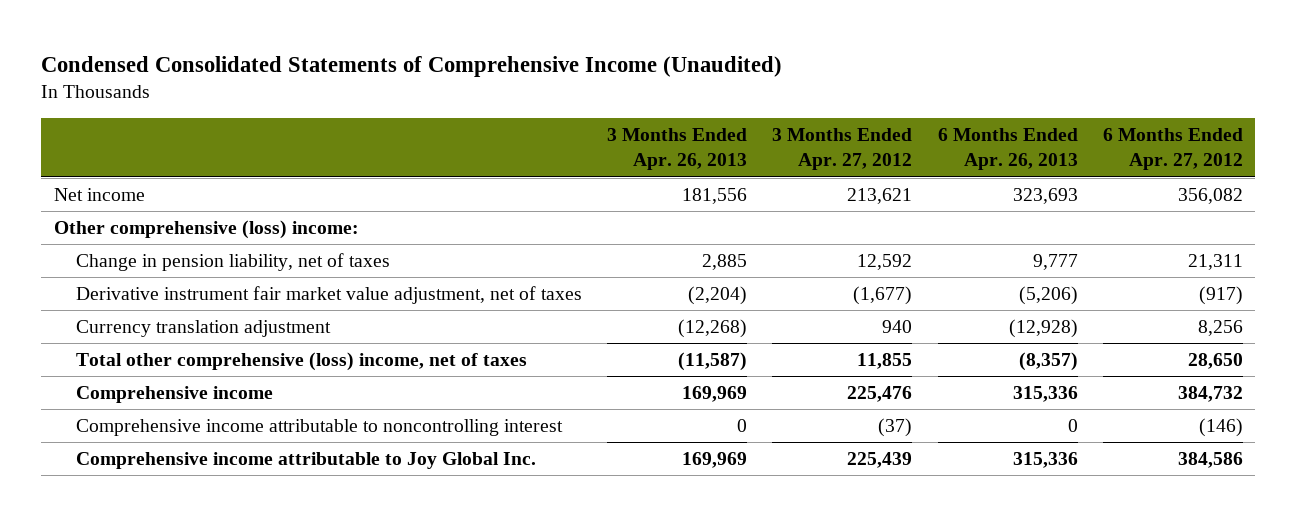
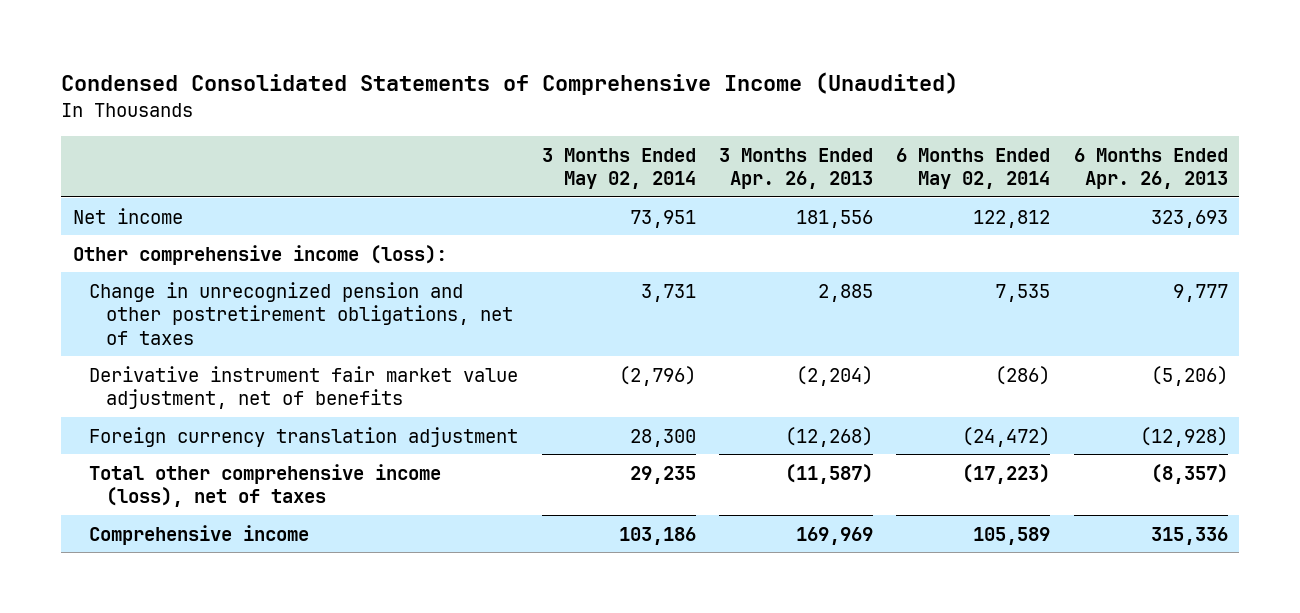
- | 3 Months Ended Apr. 26, 2013 | 3 Months Ended Apr. 27, 2012 | 6 Months Ended Apr. 26, 2013 | 6 Months Ended Apr. 27, 2012
+ | 3 Months Ended May 02, 2014 | 3 Months Ended Apr. 26, 2013 | 6 Months Ended May 02, 2014 | 6 Months Ended Apr. 26, 2013
- Other comprehensive (loss) income:
- Change in pension liability, net of taxes | 2,885 | 12,592 | 9,777 | 21,311
- Derivative instrument fair market value adjustment, net of taxes | (2,204) | (1,677) | (5,206) | (917)
- Currency translation adjustment | (12,268) | 940 | (12,928) | 8,256
- Total other comprehensive (loss) income, net of taxes | (11,587) | 11,855 | (8,357) | 28,650
+ Other comprehensive income (loss):
+ Change in unrecognized pension and other postretirement obligations, net of taxes | 3,731 | 2,885 | 7,535 | 9,777
+ Derivative instrument fair market value adjustment, net of benefits | (2,796) | (2,204) | (286) | (5,206)
+ Foreign currency translation adjustment | 28,300 | (12,268) | (24,472) | (12,928)
+ Total other comprehensive income (loss), net of taxes | 29,235 | (11,587) | (17,223) | (8,357)
- Comprehensive income attributable to noncontrolling interest | 0 | (37) | 0 | (146)
- Comprehensive income attributable to Joy Global Inc. | 169,969 | 225,439 | 315,336 | 384,586

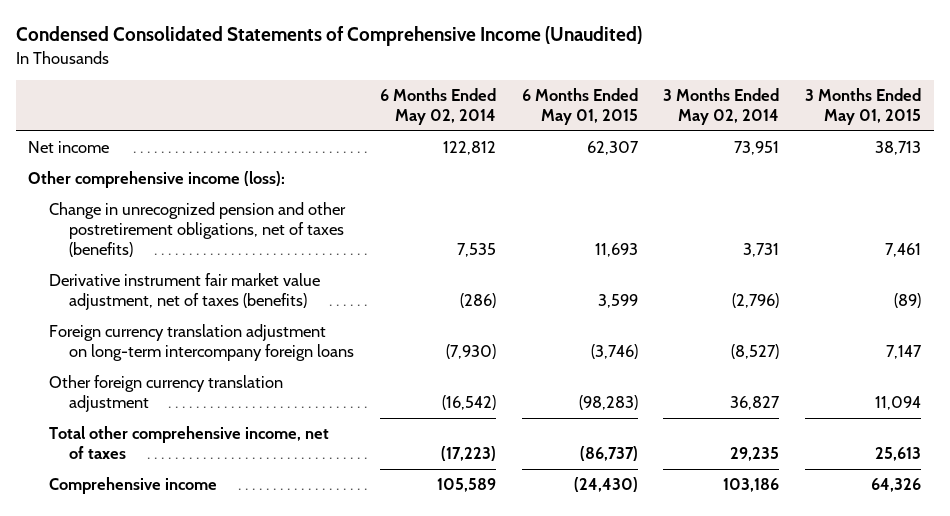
- | 3 Months Ended May 02, 2014 | 3 Months Ended Apr. 26, 2013 | 6 Months Ended May 02, 2014 | 6 Months Ended Apr. 26, 2013
+ | 6 Months Ended May 02, 2014 | 6 Months Ended May 01, 2015 | 3 Months Ended May 02, 2014 | 3 Months Ended May 01, 2015
- Change in unrecognized pension and other postretirement obligations, net of taxes | 3,731 | 2,885 | 7,535 | 9,777
- Derivative instrument fair market value adjustment, net of benefits | (2,796) | (2,204) | (286) | (5,206)
- Foreign currency translation adjustment | 28,300 | (12,268) | (24,472) | (12,928)
- Total other comprehensive income (loss), net of taxes | 29,235 | (11,587) | (17,223) | (8,357)
+ Change in unrecognized pension and other postretirement obligations, net of taxes (benefits) | 7,535 | 11,693 | 3,731 | 7,461
+ Derivative instrument fair market value adjustment, net of taxes (benefits) | (286) | 3,599 | (2,796) | (89)
+ Foreign currency translation adjustment on long-term intercompany foreign loans | (7,930) | (3,746) | (8,527) | 7,147
+ Other foreign currency translation adjustment | (16,542) | (98,283) | 36,827 | 11,094
+ Total other comprehensive income, net of taxes | (17,223) | (86,737) | 29,235 | 25,613

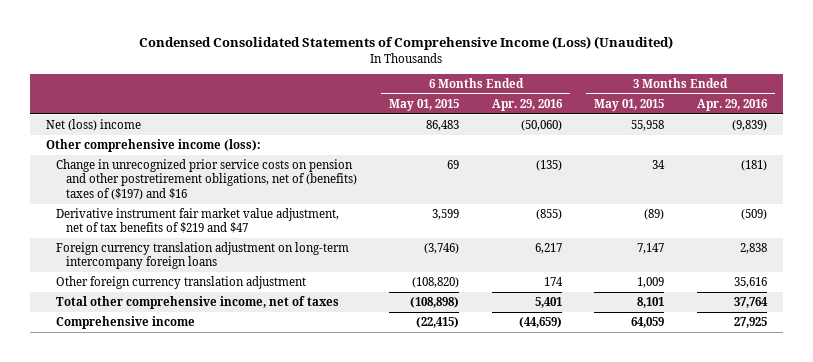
- Condensed Consolidated Statements of Comprehensive Income (Unaudited)
+ Condensed Consolidated Statements of Comprehensive Income (Loss) (Unaudited)
- | 6 Months Ended May 02, 2014 | 6 Months Ended May 01, 2015 | 3 Months Ended May 02, 2014 | 3 Months Ended May 01, 2015
+ | 6 Months Ended May 01, 2015 | 6 Months Ended Apr. 29, 2016 | 3 Months Ended May 01, 2015 | 3 Months Ended Apr. 29, 2016
- Net income | 122,812 | 62,307 | 73,951 | 38,713
+ Net (loss) income | 86,483 | (50,060) | 55,958 | (9,839)
- Change in unrecognized pension and other postretirement obligations, net of taxes (benefits) | 7,535 | 11,693 | 3,731 | 7,461
- Derivative instrument fair market value adjustment, net of taxes (benefits) | (286) | 3,599 | (2,796) | (89)
+ Change in unrecognized prior service costs on pension and other postretirement obligations, net of (benefits) taxes of ($197) and $16 | 69 | (135) | 34 | (181)
+ Derivative instrument fair market value adjustment, net of tax benefits of $219 and $47 | 3,599 | (855) | (89) | (509)
- Other foreign currency translation adjustment | (16,542) | (98,283) | 36,827 | 11,094
- Total other comprehensive income, net of taxes | (17,223) | (86,737) | 29,235 | 25,613
- Comprehensive income | 105,589 | (24,430) | 103,186 | 64,326
+ Other foreign currency translation adjustment | (108,820) | 174 | 1,009 | 35,616
+ Total other comprehensive income, net of taxes | (108,898) | 5,401 | 8,101 | 37,764
+ Comprehensive income | (22,415) | (44,659) | 64,059 | 27,925

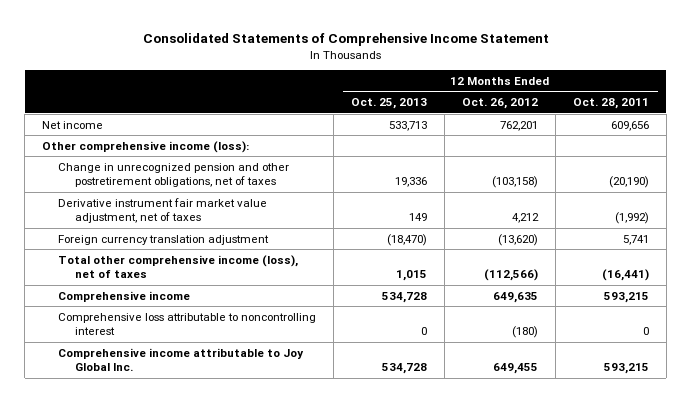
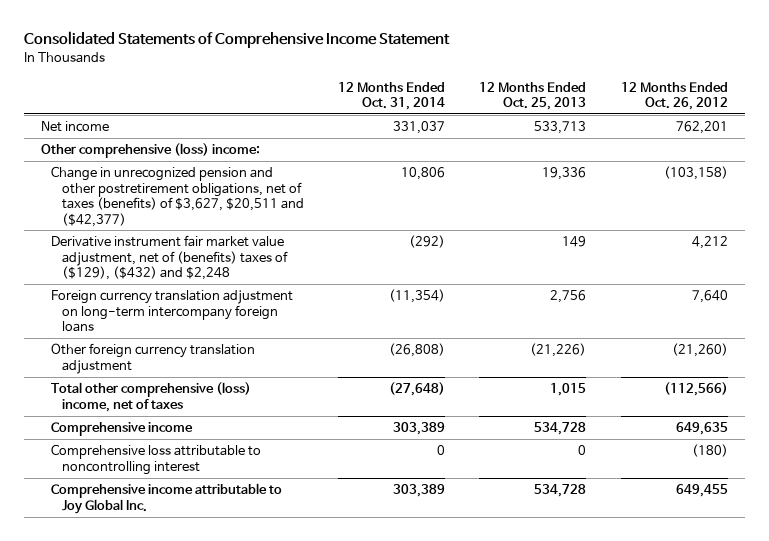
- | 12 Months Ended Oct. 25, 2013 | 12 Months Ended Oct. 26, 2012 | 12 Months Ended Oct. 28, 2011
+ | 12 Months Ended Oct. 31, 2014 | 12 Months Ended Oct. 25, 2013 | 12 Months Ended Oct. 26, 2012
- Other comprehensive income (loss):
- Change in unrecognized pension and other postretirement obligations, net of taxes | 19,336 | (103,158) | (20,190)
- Derivative instrument fair market value adjustment, net of taxes | 149 | 4,212 | (1,992)
- Foreign currency translation adjustment | (18,470) | (13,620) | 5,741
- Total other comprehensive income (loss), net of taxes | 1,015 | (112,566) | (16,441)
+ Other comprehensive (loss) income:
+ Change in unrecognized pension and other postretirement obligations, net of taxes (benefits) of $3,627, $20,511 and ($42,377) | 10,806 | 19,336 | (103,158)
+ Derivative instrument fair market value adjustment, net of (benefits) taxes of ($129), ($432) and $2,248 | (292) | 149 | 4,212
+ Foreign currency translation adjustment on long-term intercompany foreign loans | (11,354) | 2,756 | 7,640
+ Other foreign currency translation adjustment | (26,808) | (21,226) | (21,260)
+ Total other comprehensive (loss) income, net of taxes | (27,648) | 1,015 | (112,566)

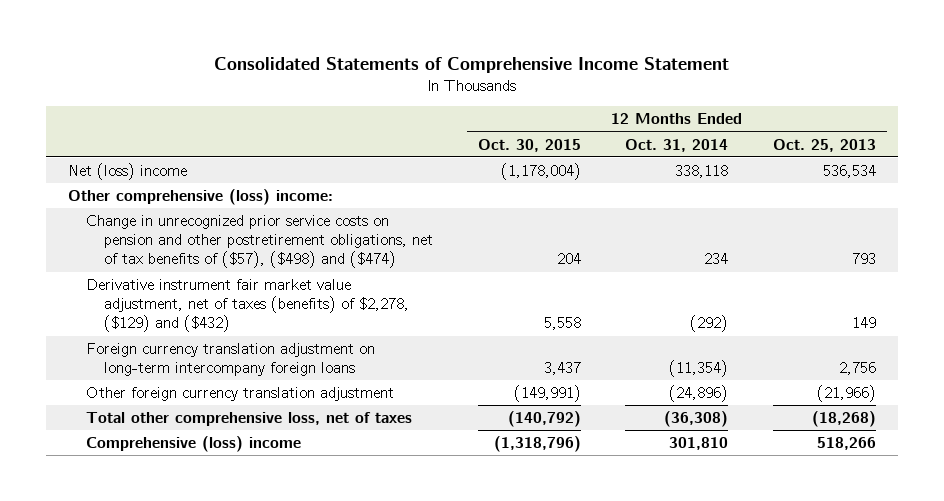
- | 12 Months Ended Oct. 31, 2014 | 12 Months Ended Oct. 25, 2013 | 12 Months Ended Oct. 26, 2012
+ | 12 Months Ended Oct. 30, 2015 | 12 Months Ended Oct. 31, 2014 | 12 Months Ended Oct. 25, 2013
- Net income | 331,037 | 533,713 | 762,201
+ Net (loss) income | (1,178,004) | 338,118 | 536,534
- Change in unrecognized pension and other postretirement obligations, net of taxes (benefits) of $3,627, $20,511 and ($42,377) | 10,806 | 19,336 | (103,158)
- Derivative instrument fair market value adjustment, net of (benefits) taxes of ($129), ($432) and $2,248 | (292) | 149 | 4,212
+ Change in unrecognized prior service costs on pension and other postretirement obligations, net of tax benefits of ($57), ($498) and ($474) | 204 | 234 | 793
+ Derivative instrument fair market value adjustment, net of taxes (benefits) of $2,278, ($129) and ($432) | 5,558 | (292) | 149
- Other foreign currency translation adjustment | (26,808) | (21,226) | (21,260)
- Total other comprehensive (loss) income, net of taxes | (27,648) | 1,015 | (112,566)
- Comprehensive income | 303,389 | 534,728 | 649,635
- Comprehensive loss attributable to noncontrolling interest | 0 | 0 | (180)
- Comprehensive income attributable to Joy Global Inc. | 303,389 | 534,728 | 649,455
+ Other foreign currency translation adjustment | (149,991) | (24,896) | (21,966)
+ Total other comprehensive loss, net of taxes | (140,792) | (36,308) | (18,268)
+ Comprehensive (loss) income | (1,318,796) | 301,810 | 518,266

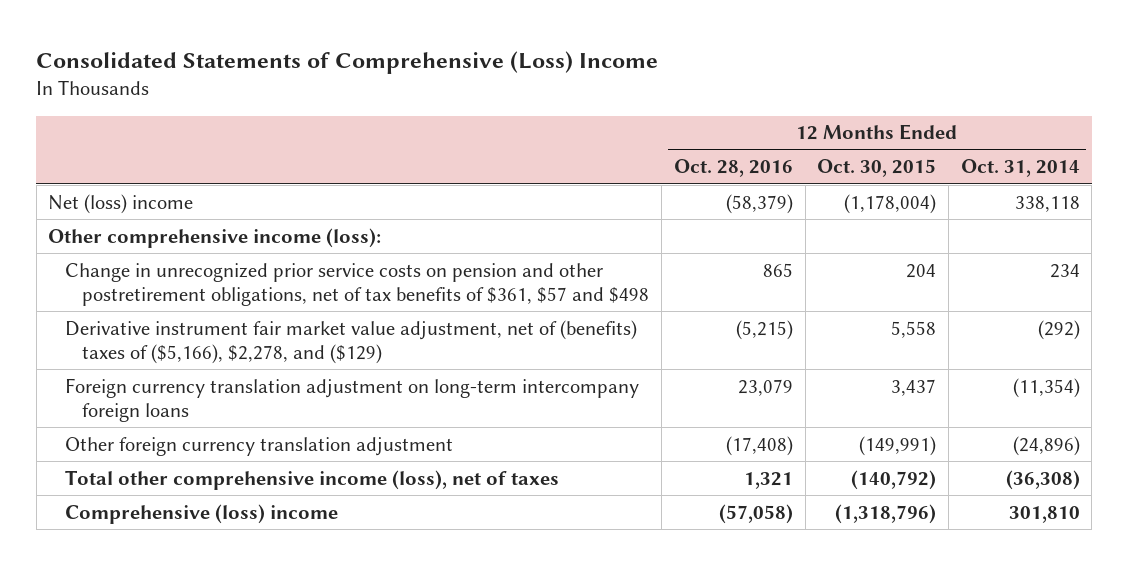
- Consolidated Statements of Comprehensive Income Statement
+ Consolidated Statements of Comprehensive (Loss) Income
- | 12 Months Ended Oct. 30, 2015 | 12 Months Ended Oct. 31, 2014 | 12 Months Ended Oct. 25, 2013
+ | 12 Months Ended Oct. 28, 2016 | 12 Months Ended Oct. 30, 2015 | 12 Months Ended Oct. 31, 2014
- Other comprehensive (loss) income:
- Change in unrecognized prior service costs on pension and other postretirement obligations, net of tax benefits of ($57), ($498) and ($474) | 204 | 234 | 793
- Derivative instrument fair market value adjustment, net of taxes (benefits) of $2,278, ($129) and ($432) | 5,558 | (292) | 149
+ Other comprehensive income (loss):
+ Change in unrecognized prior service costs on pension and other postretirement obligations, net of tax benefits of $361, $57 and $498 | 865 | 204 | 234
+ Derivative instrument fair market value adjustment, net of (benefits) taxes of ($5,166), $2,278, and ($129) | (5,215) | 5,558 | (292)
- Total other comprehensive loss, net of taxes | (140,792) | (36,308) | (18,268)
+ Total other comprehensive income (loss), net of taxes | 1,321 | (140,792) | (36,308)

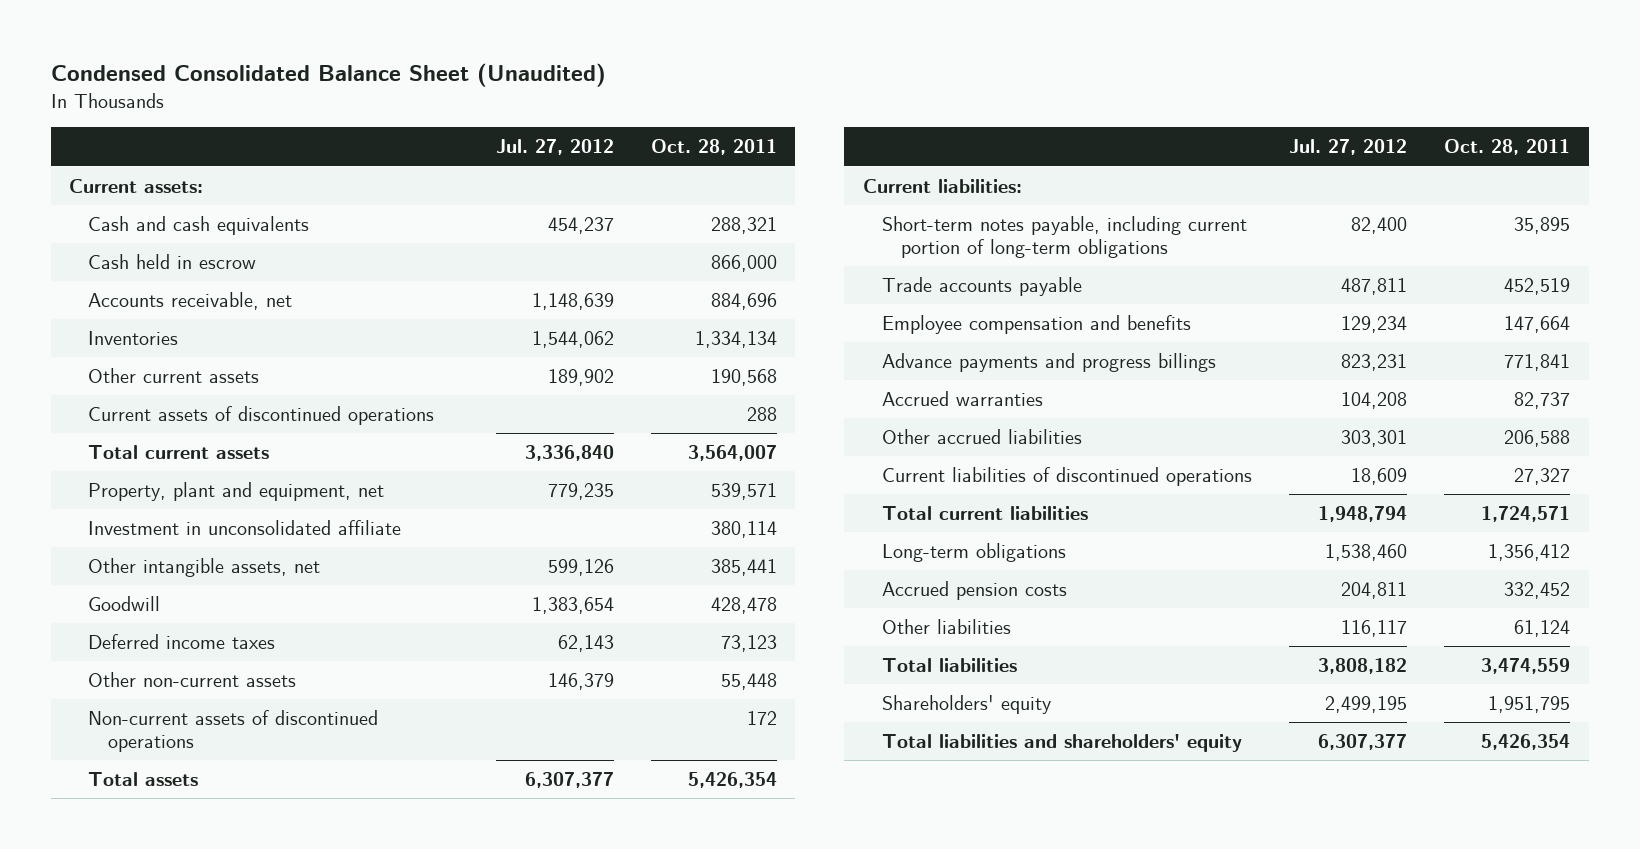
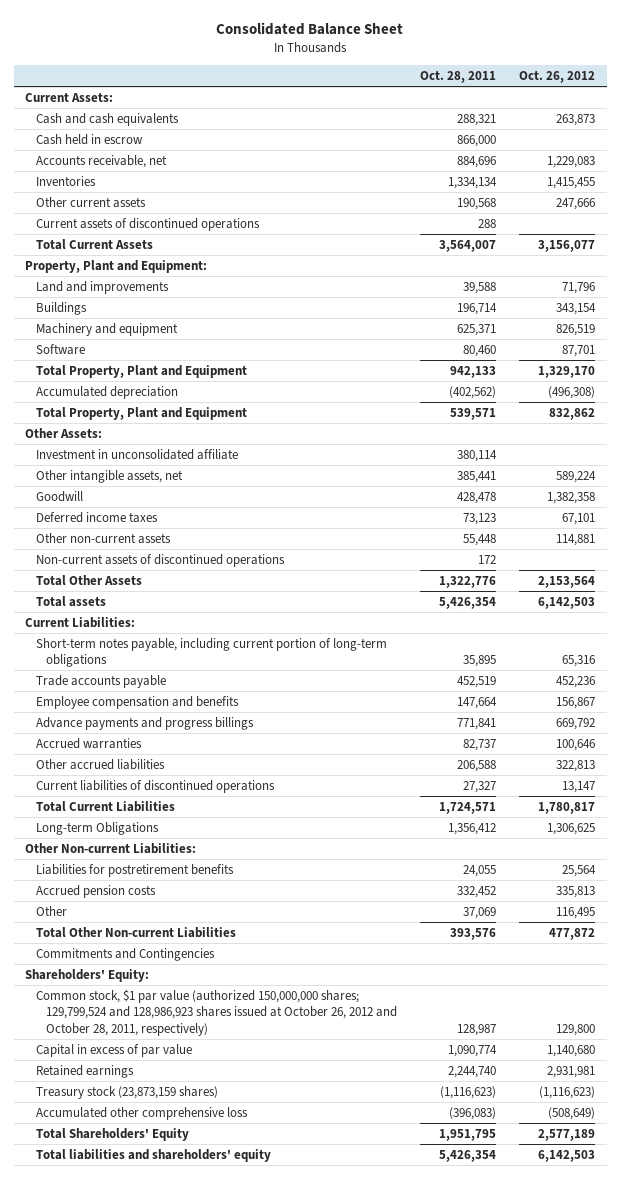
- Condensed Consolidated Balance Sheet (Unaudited)
+ Consolidated Balance Sheet
- | Jul. 27, 2012 | Oct. 28, 2011
+ | Oct. 28, 2011 | Oct. 26, 2012
- Current assets:
+ Current Assets:
- Total current assets | 3,336,840 | 3,564,007
- Property, plant and equipment, net | 779,235 | 539,571
+ Total Current Assets | 3,564,007 | 3,156,077
+ Property, Plant and Equipment:
+ Land and improvements | 39,588 | 71,796
+ Buildings | 196,714 | 343,154
+ Machinery and equipment | 625,371 | 826,519
+ Software | 80,460 | 87,701
+ Total Property, Plant and Equipment | 942,133 | 1,329,170
+ Accumulated depreciation | (402,562) | (496,308)
+ Total Property, Plant and Equipment | 539,571 | 832,862
+ Other Assets:
+ Total Other Assets | 1,322,776 | 2,153,564
- Current liabilities:
+ Current Liabilities:
- Total current liabilities | 1,948,794 | 1,724,571
- Long-term obligations | 1,538,460 | 1,356,412
+ Total Current Liabilities | 1,724,571 | 1,780,817
+ Long-term Obligations | 1,356,412 | 1,306,625
+ Other Non-current Liabilities:
+ Liabilities for postretirement benefits | 24,055 | 25,564
- Other liabilities | 116,117 | 61,124
- Total liabilities | 3,808,182 | 3,474,559
- Shareholders' equity | 2,499,195 | 1,951,795
+ Other | 37,069 | 116,495
+ Total Other Non-current Liabilities | 393,576 | 477,872
+ Commitments and Contingencies
+ Shareholders' Equity:
+ Common stock, $1 par value (authorized 150,000,000 shares; 129,799,524 and 128,986,923 shares issued at October 26, 2012 and October 28, 2011, respectively) | 128,987 | 129,800
+ Capital in excess of par value | 1,090,774 | 1,140,680
+ Retained earnings | 2,244,740 | 2,931,981
+ Treasury stock (23,873,159 shares) | (1,116,623) | (1,116,623)
+ Accumulated other comprehensive loss | (396,083) | (508,649)
+ Total Shareholders' Equity | 1,951,795 | 2,577,189

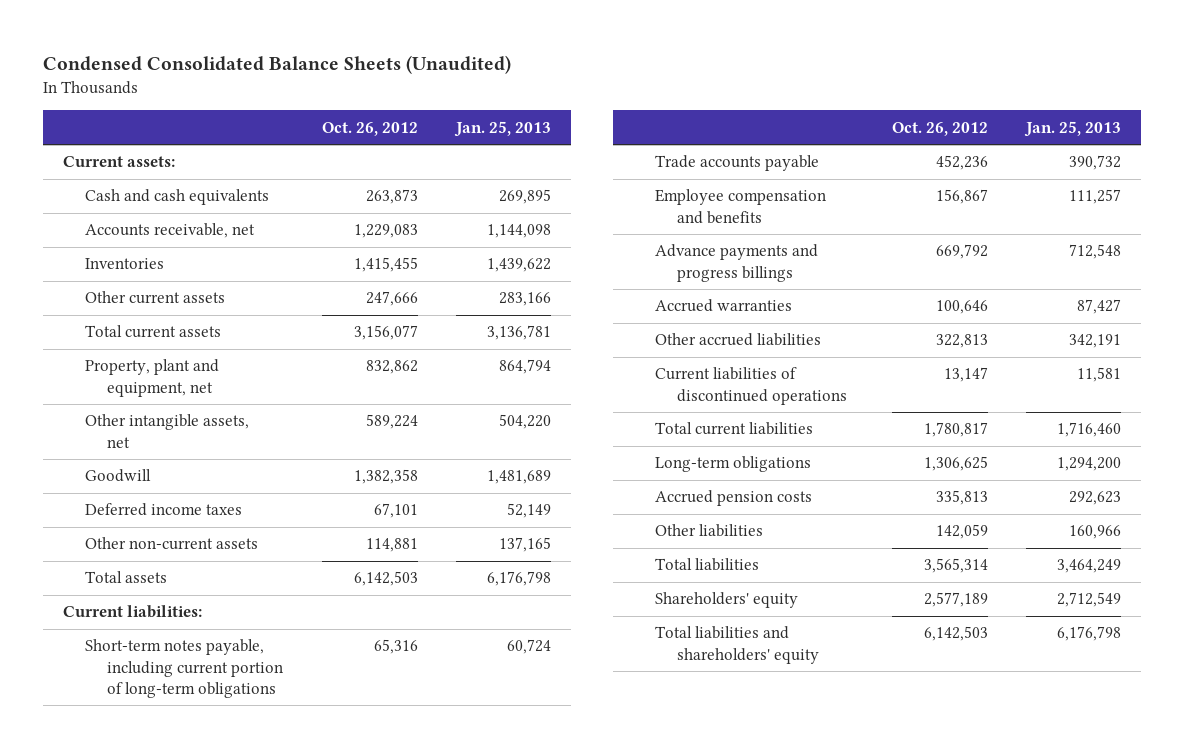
- Consolidated Balance Sheet
+ Condensed Consolidated Balance Sheets (Unaudited)
- | Oct. 28, 2011 | Oct. 26, 2012
+ | Oct. 26, 2012 | Jan. 25, 2013
- Current Assets:
+ Current assets:
- Cash held in escrow | 866,000 |
- Current assets of discontinued operations | 288 |
- Total Current Assets | 3,564,007 | 3,156,077
- Property, Plant and Equipment:
- Land and improvements | 39,588 | 71,796
- Buildings | 196,714 | 343,154
- Machinery and equipment | 625,371 | 826,519
- Software | 80,460 | 87,701
- Total Property, Plant and Equipment | 942,133 | 1,329,170
- Accumulated depreciation | (402,562) | (496,308)
- Total Property, Plant and Equipment | 539,571 | 832,862
- Other Assets:
- Investment in unconsolidated affiliate | 380,114 |
+ Total current assets | 3,156,077 | 3,136,781
+ Property, plant and equipment, net | 832,862 | 864,794
- Non-current assets of discontinued operations | 172 |
- Total Other Assets | 1,322,776 | 2,153,564
- Current Liabilities:
+ Current liabilities:
- Total Current Liabilities | 1,724,571 | 1,780,817
- Long-term Obligations | 1,356,412 | 1,306,625
- Other Non-current Liabilities:
- Liabilities for postretirement benefits | 24,055 | 25,564
+ Total current liabilities | 1,780,817 | 1,716,460
+ Long-term obligations | 1,306,625 | 1,294,200
- Other | 37,069 | 116,495
- Total Other Non-current Liabilities | 393,576 | 477,872
- Commitments and Contingencies
- Shareholders' Equity:
- Common stock, $1 par value (authorized 150,000,000 shares; 129,799,524 and 128,986,923 shares issued at October 26, 2012 and October 28, 2011, respectively) | 128,987 | 129,800
- Capital in excess of par value | 1,090,774 | 1,140,680
- Retained earnings | 2,244,740 | 2,931,981
- Treasury stock (23,873,159 shares) | (1,116,623) | (1,116,623)
- Accumulated other comprehensive loss | (396,083) | (508,649)
- Total Shareholders' Equity | 1,951,795 | 2,577,189
+ Other liabilities | 142,059 | 160,966
+ Total liabilities | 3,565,314 | 3,464,249
+ Shareholders' equity | 2,577,189 | 2,712,549

